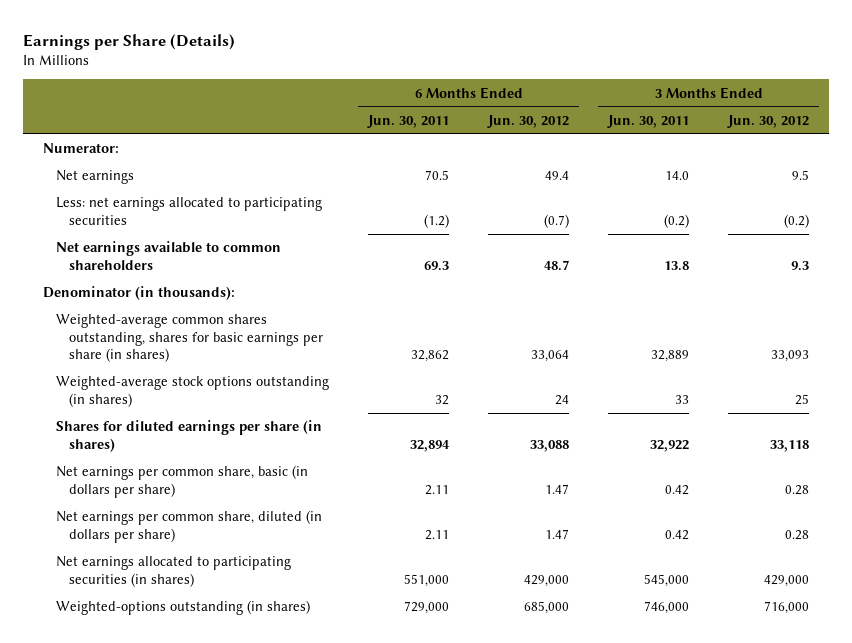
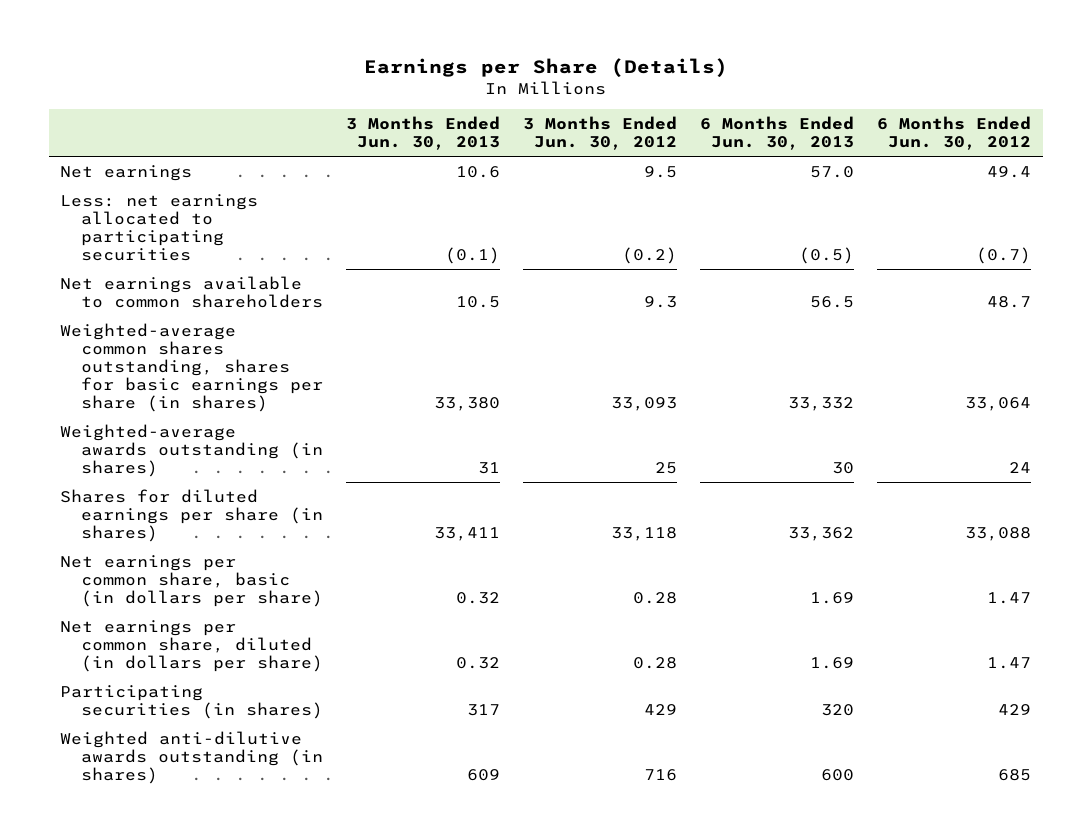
- | 6 Months Ended Jun. 30, 2011 | 6 Months Ended Jun. 30, 2012 | 3 Months Ended Jun. 30, 2011 | 3 Months Ended Jun. 30, 2012
+ | 3 Months Ended Jun. 30, 2013 | 3 Months Ended Jun. 30, 2012 | 6 Months Ended Jun. 30, 2013 | 6 Months Ended Jun. 30, 2012
- Numerator:
- Denominator (in thousands):
- Weighted-average stock options outstanding (in shares) | 32 | 24 | 33 | 25
+ Weighted-average awards outstanding (in shares) | 31 | 25 | 30 | 24
- Net earnings allocated to participating securities (in shares) | 551,000 | 429,000 | 545,000 | 429,000
- Weighted-options outstanding (in shares) | 729,000 | 685,000 | 746,000 | 716,000
+ Participating securities (in shares) | 317 | 429 | 320 | 429
+ Weighted anti-dilutive awards outstanding (in shares) | 609 | 716 | 600 | 685

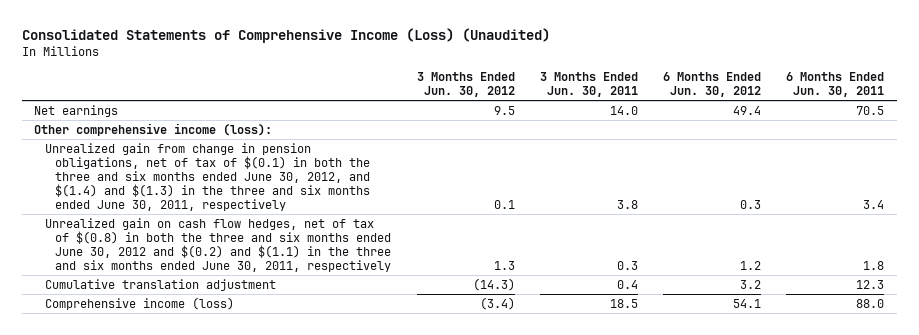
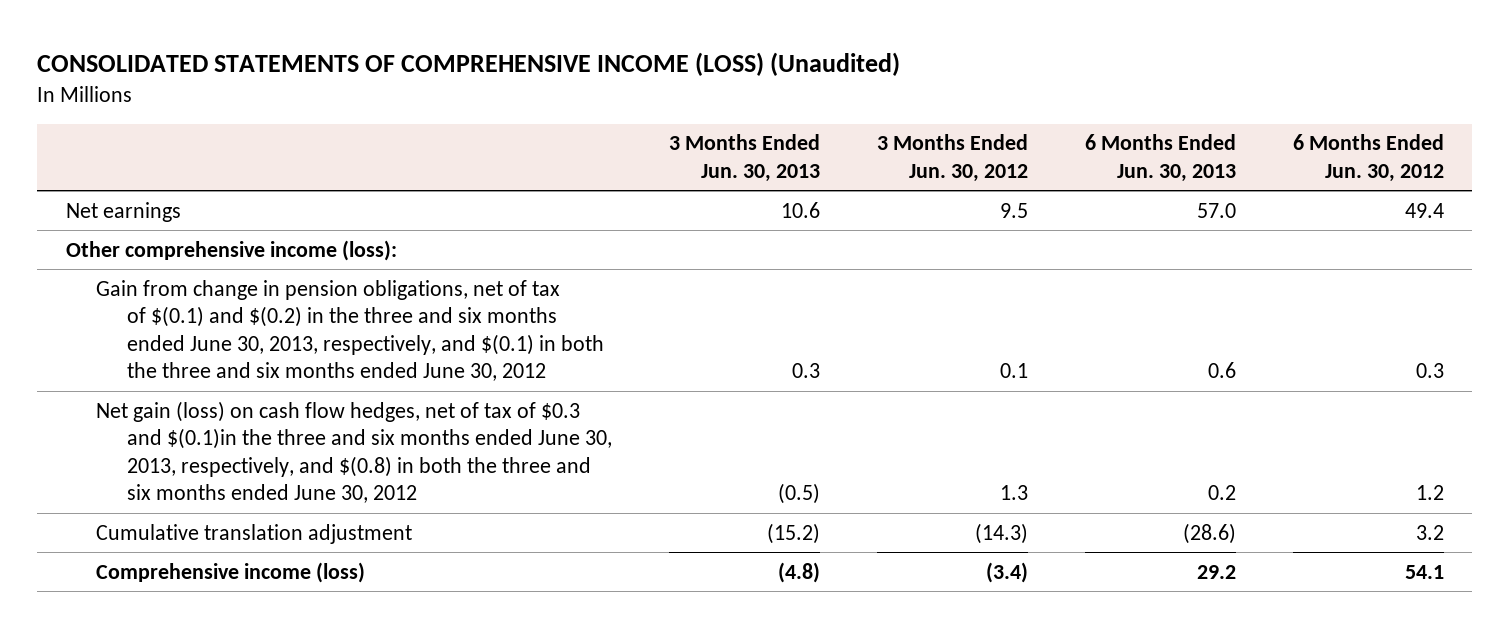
- Consolidated Statements of Comprehensive Income (Loss) (Unaudited)
+ CONSOLIDATED STATEMENTS OF COMPREHENSIVE INCOME (LOSS) (Unaudited)
- | 3 Months Ended Jun. 30, 2012 | 3 Months Ended Jun. 30, 2011 | 6 Months Ended Jun. 30, 2012 | 6 Months Ended Jun. 30, 2011
+ | 3 Months Ended Jun. 30, 2013 | 3 Months Ended Jun. 30, 2012 | 6 Months Ended Jun. 30, 2013 | 6 Months Ended Jun. 30, 2012
- Unrealized gain from change in pension obligations, net of tax of $(0.1) in both the three and six months ended June 30, 2012, and $(1.4) and $(1.3) in the three and six months ended June 30, 2011, respectively | 0.1 | 3.8 | 0.3 | 3.4
- Unrealized gain on cash flow hedges, net of tax of $(0.8) in both the three and six months ended June 30, 2012 and $(0.2) and $(1.1) in the three and six months ended June 30, 2011, respectively | 1.3 | 0.3 | 1.2 | 1.8
+ Gain from change in pension obligations, net of tax of $(0.1) and $(0.2) in the three and six months ended June 30, 2013, respectively, and $(0.1) in both the three and six months ended June 30, 2012 | 0.3 | 0.1 | 0.6 | 0.3
+ Net gain (loss) on cash flow hedges, net of tax of $0.3 and $(0.1)in the three and six months ended June 30, 2013, respectively, and $(0.8) in both the three and six months ended June 30, 2012 | (0.5) | 1.3 | 0.2 | 1.2

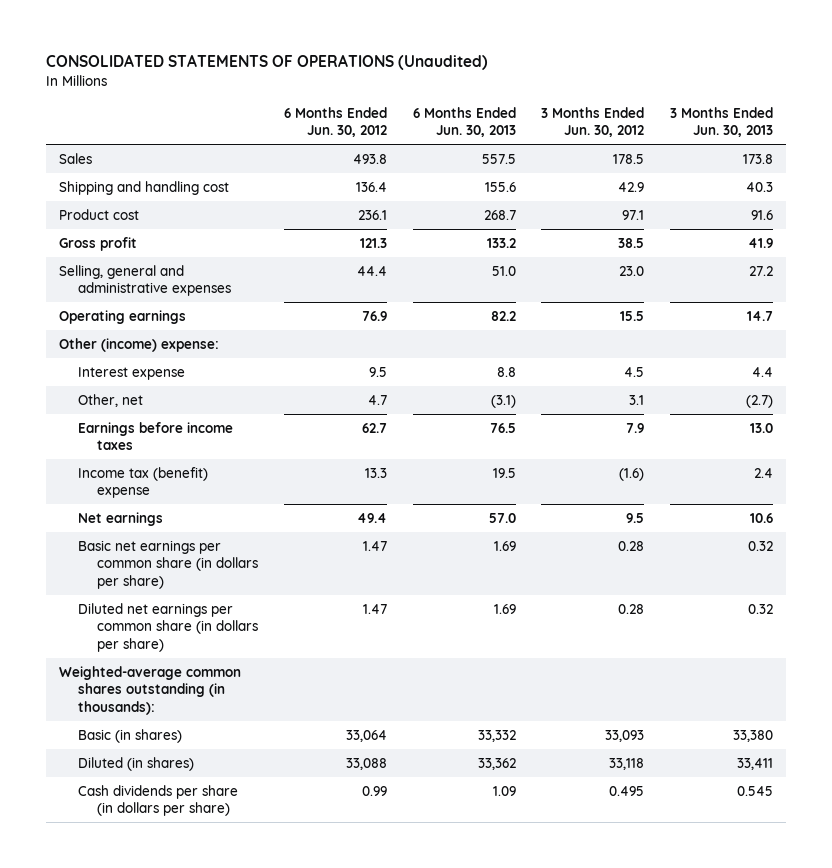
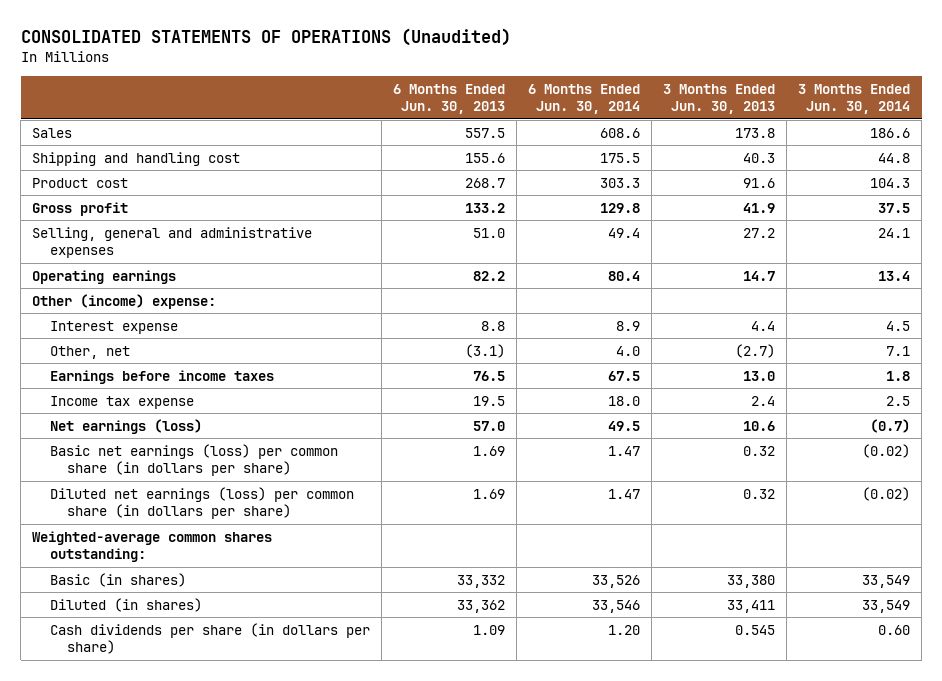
- | 6 Months Ended Jun. 30, 2012 | 6 Months Ended Jun. 30, 2013 | 3 Months Ended Jun. 30, 2012 | 3 Months Ended Jun. 30, 2013
+ | 6 Months Ended Jun. 30, 2013 | 6 Months Ended Jun. 30, 2014 | 3 Months Ended Jun. 30, 2013 | 3 Months Ended Jun. 30, 2014
- Income tax (benefit) expense | 13.3 | 19.5 | (1.6) | 2.4
- Net earnings | 49.4 | 57.0 | 9.5 | 10.6
- Basic net earnings per common share (in dollars per share) | 1.47 | 1.69 | 0.28 | 0.32
- Diluted net earnings per common share (in dollars per share) | 1.47 | 1.69 | 0.28 | 0.32
- Weighted-average common shares outstanding (in thousands):
+ Income tax expense | 19.5 | 18.0 | 2.4 | 2.5
+ Net earnings (loss) | 57.0 | 49.5 | 10.6 | (0.7)
+ Basic net earnings (loss) per common share (in dollars per share) | 1.69 | 1.47 | 0.32 | (0.02)
+ Diluted net earnings (loss) per common share (in dollars per share) | 1.69 | 1.47 | 0.32 | (0.02)
+ Weighted-average common shares outstanding:

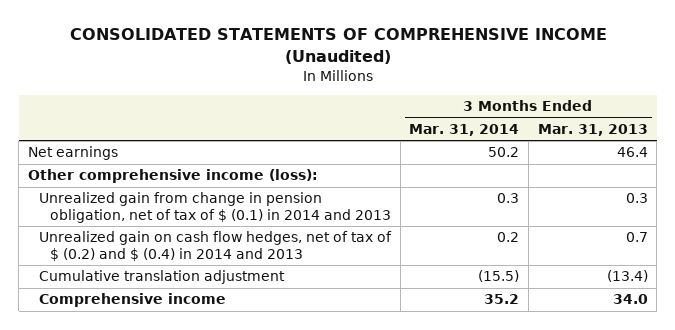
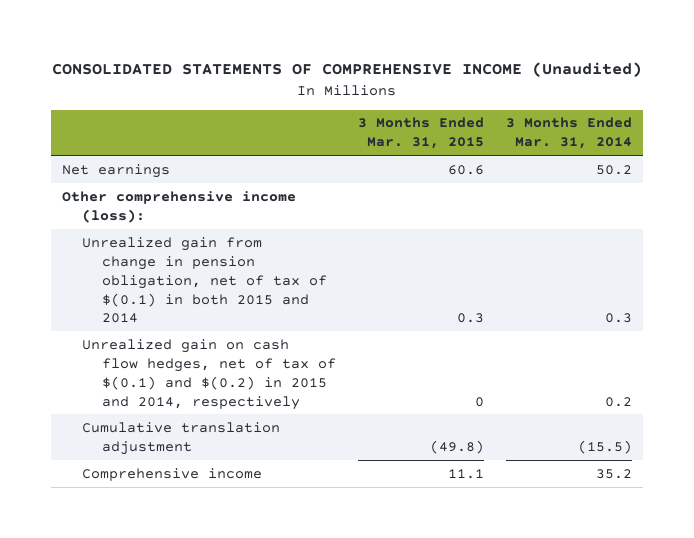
- | 3 Months Ended Mar. 31, 2014 | 3 Months Ended Mar. 31, 2013
+ | 3 Months Ended Mar. 31, 2015 | 3 Months Ended Mar. 31, 2014
- Unrealized gain from change in pension obligation, net of tax of $ (0.1) in 2014 and 2013 | 0.3 | 0.3
- Unrealized gain on cash flow hedges, net of tax of $ (0.2) and $ (0.4) in 2014 and 2013 | 0.2 | 0.7
+ Unrealized gain from change in pension obligation, net of tax of $(0.1) in both 2015 and 2014 | 0.3 | 0.3
+ Unrealized gain on cash flow hedges, net of tax of $(0.1) and $(0.2) in 2015 and 2014, respectively | 0 | 0.2

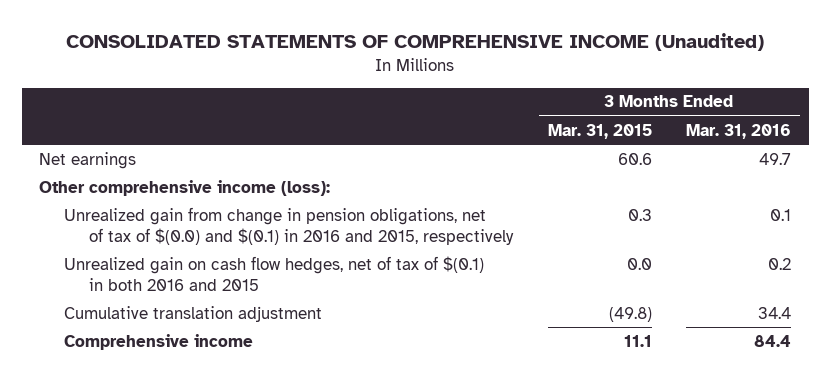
- | 3 Months Ended Mar. 31, 2015 | 3 Months Ended Mar. 31, 2014
+ | 3 Months Ended Mar. 31, 2015 | 3 Months Ended Mar. 31, 2016
- Unrealized gain from change in pension obligation, net of tax of $(0.1) in both 2015 and 2014 | 0.3 | 0.3
- Unrealized gain on cash flow hedges, net of tax of $(0.1) and $(0.2) in 2015 and 2014, respectively | 0 | 0.2
+ Unrealized gain from change in pension obligations, net of tax of $(0.0) and $(0.1) in 2016 and 2015, respectively | 0.3 | 0.1
+ Unrealized gain on cash flow hedges, net of tax of $(0.1) in both 2016 and 2015 | 0.0 | 0.2

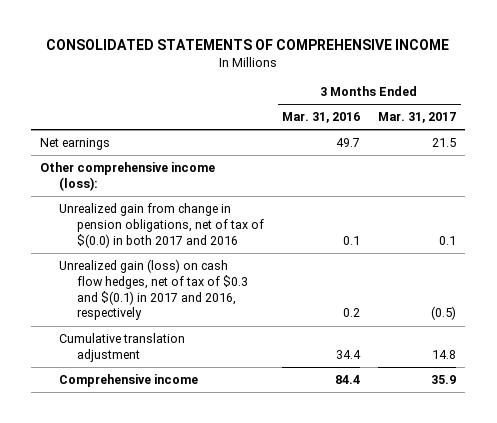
- CONSOLIDATED STATEMENTS OF COMPREHENSIVE INCOME (Unaudited)
+ CONSOLIDATED STATEMENTS OF COMPREHENSIVE INCOME
- | 3 Months Ended Mar. 31, 2015 | 3 Months Ended Mar. 31, 2016
+ | 3 Months Ended Mar. 31, 2016 | 3 Months Ended Mar. 31, 2017
- Unrealized gain from change in pension obligations, net of tax of $(0.0) and $(0.1) in 2016 and 2015, respectively | 0.3 | 0.1
- Unrealized gain on cash flow hedges, net of tax of $(0.1) in both 2016 and 2015 | 0.0 | 0.2
+ Unrealized gain from change in pension obligations, net of tax of $(0.0) in both 2017 and 2016 | 0.1 | 0.1
+ Unrealized gain (loss) on cash flow hedges, net of tax of $0.3 and $(0.1) in 2017 and 2016, respectively | 0.2 | (0.5)

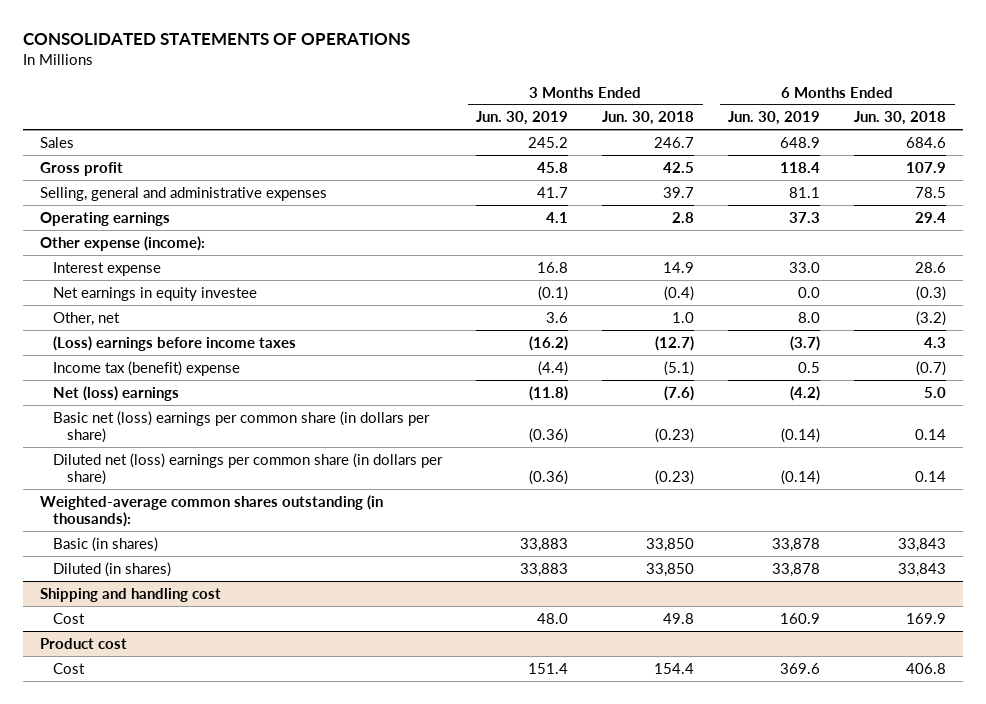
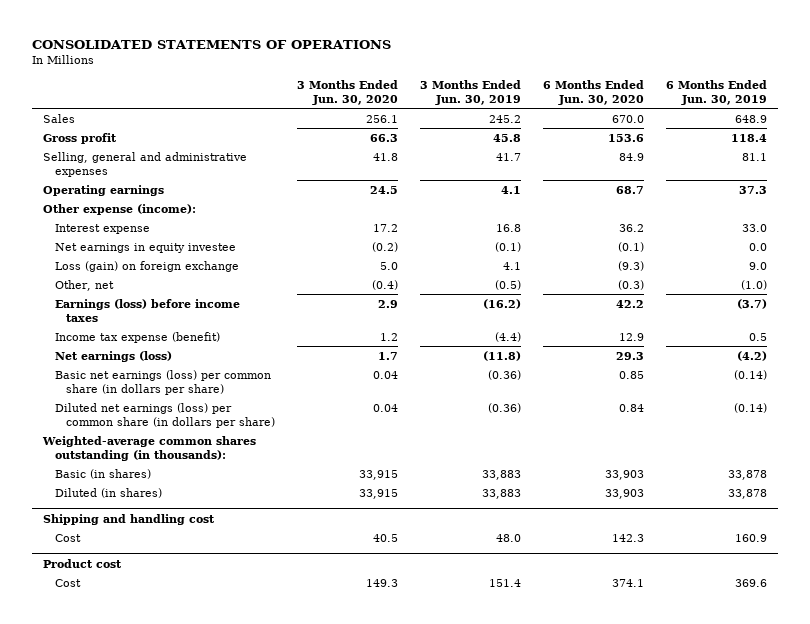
- | 3 Months Ended Jun. 30, 2019 | 3 Months Ended Jun. 30, 2018 | 6 Months Ended Jun. 30, 2019 | 6 Months Ended Jun. 30, 2018
+ | 3 Months Ended Jun. 30, 2020 | 3 Months Ended Jun. 30, 2019 | 6 Months Ended Jun. 30, 2020 | 6 Months Ended Jun. 30, 2019
- Other, net | 3.6 | 1.0 | 8.0 | (3.2)
- (Loss) earnings before income taxes | (16.2) | (12.7) | (3.7) | 4.3
- Income tax (benefit) expense | (4.4) | (5.1) | 0.5 | (0.7)
- Net (loss) earnings | (11.8) | (7.6) | (4.2) | 5.0
- Basic net (loss) earnings per common share (in dollars per share) | (0.36) | (0.23) | (0.14) | 0.14
- Diluted net (loss) earnings per common share (in dollars per share) | (0.36) | (0.23) | (0.14) | 0.14
+ Loss (gain) on foreign exchange | 5.0 | 4.1 | (9.3) | 9.0
+ Other, net | (0.4) | (0.5) | (0.3) | (1.0)
+ Earnings (loss) before income taxes | 2.9 | (16.2) | 42.2 | (3.7)
+ Income tax expense (benefit) | 1.2 | (4.4) | 12.9 | 0.5
+ Net earnings (loss) | 1.7 | (11.8) | 29.3 | (4.2)
+ Basic net earnings (loss) per common share (in dollars per share) | 0.04 | (0.36) | 0.85 | (0.14)
+ Diluted net earnings (loss) per common share (in dollars per share) | 0.04 | (0.36) | 0.84 | (0.14)

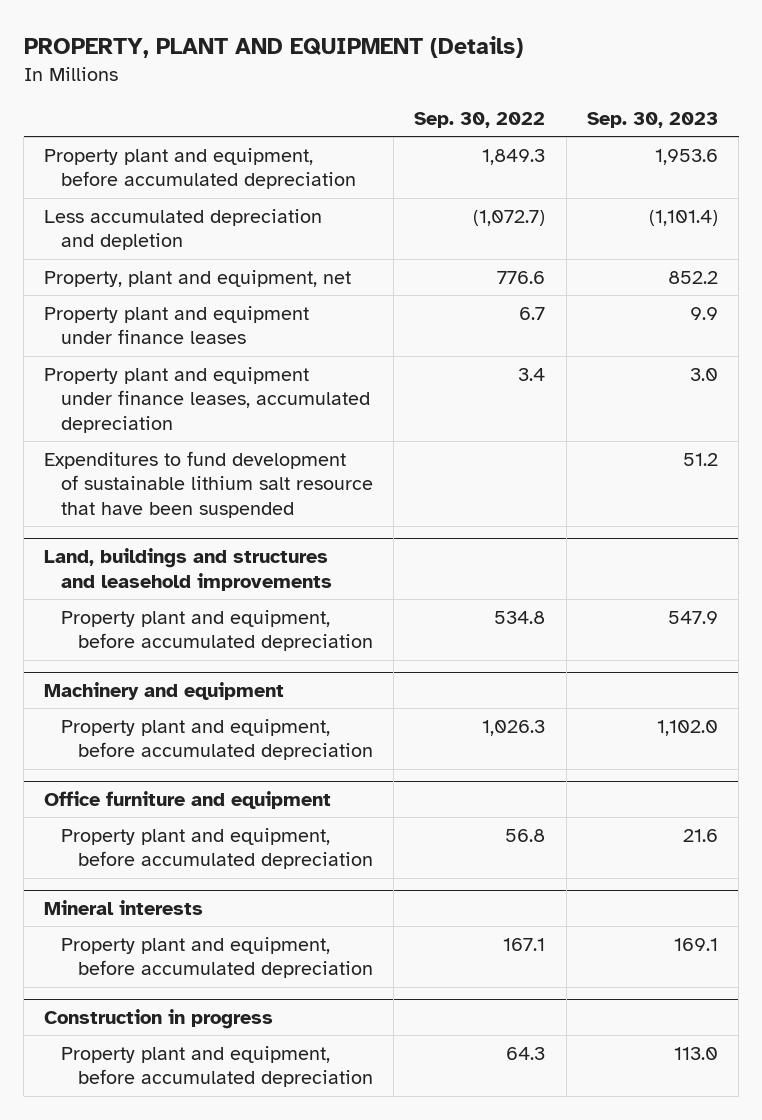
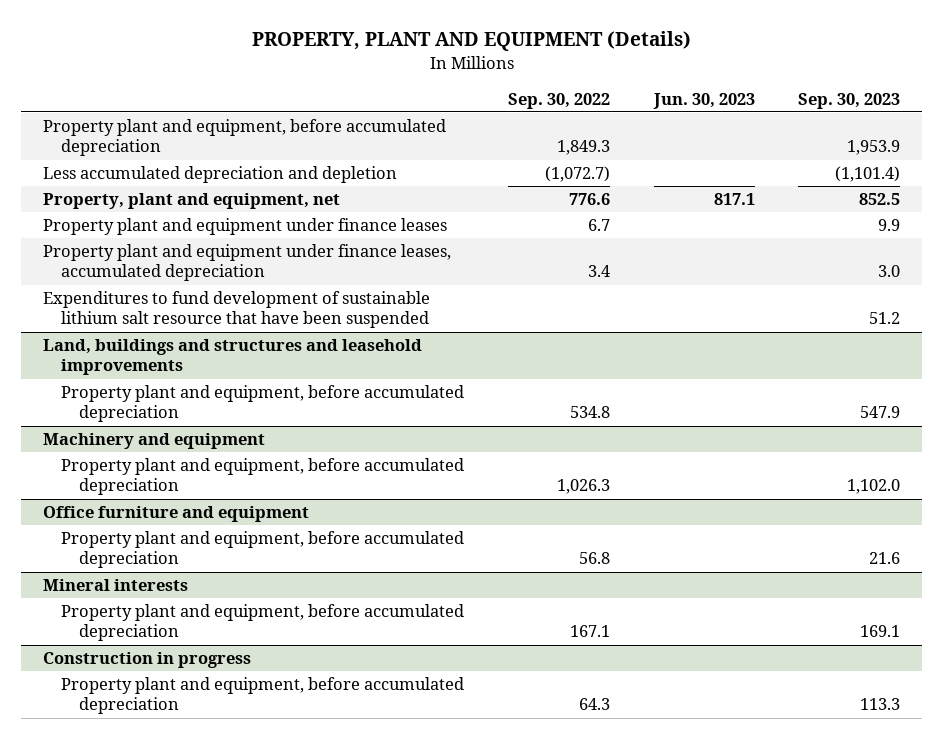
- | Sep. 30, 2022 | Sep. 30, 2023
+ | Sep. 30, 2022 | Jun. 30, 2023 | Sep. 30, 2023
- Property plant and equipment, before accumulated depreciation | 1,849.3 | 1,953.6
+ Property plant and equipment, before accumulated depreciation | 1,849.3 | | 1,953.9
- Property, plant and equipment, net | 776.6 | 852.2
+ Property, plant and equipment, net | 776.6 | 817.1 | 852.5
@ Construction in progress
- Property plant and equipment, before accumulated depreciation | 64.3 | 113.0
+ Property plant and equipment, before accumulated depreciation | 64.3 | | 113.3

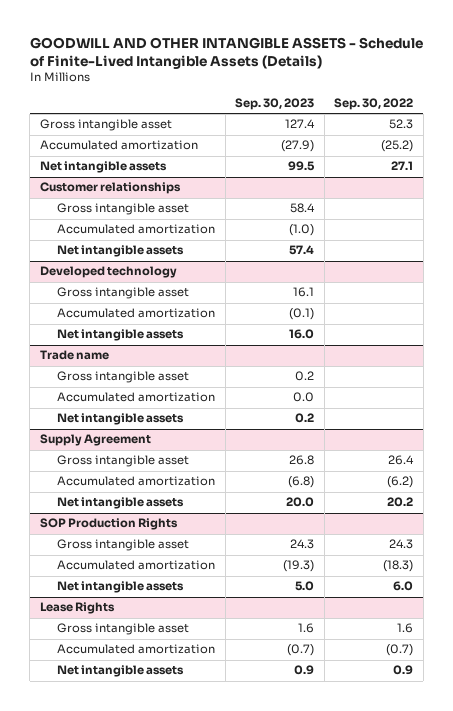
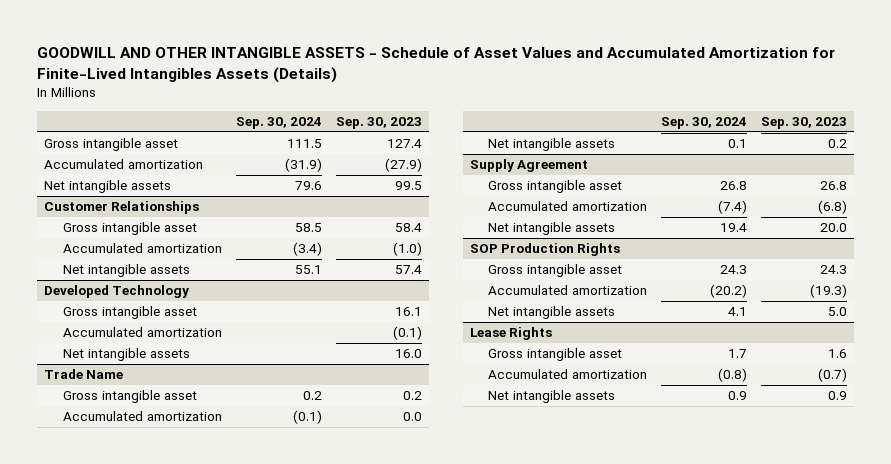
- GOODWILL AND OTHER INTANGIBLE ASSETS - Schedule of Finite-Lived Intangible Assets (Details)
+ GOODWILL AND OTHER INTANGIBLE ASSETS - Schedule of Asset Values and Accumulated Amortization for Finite-Lived Intangibles Assets (Details)
- | Sep. 30, 2023 | Sep. 30, 2022
+ | Sep. 30, 2024 | Sep. 30, 2023
- Customer relationships
+ Customer Relationships
- Developed technology
+ Developed Technology
- Trade name
+ Trade Name

